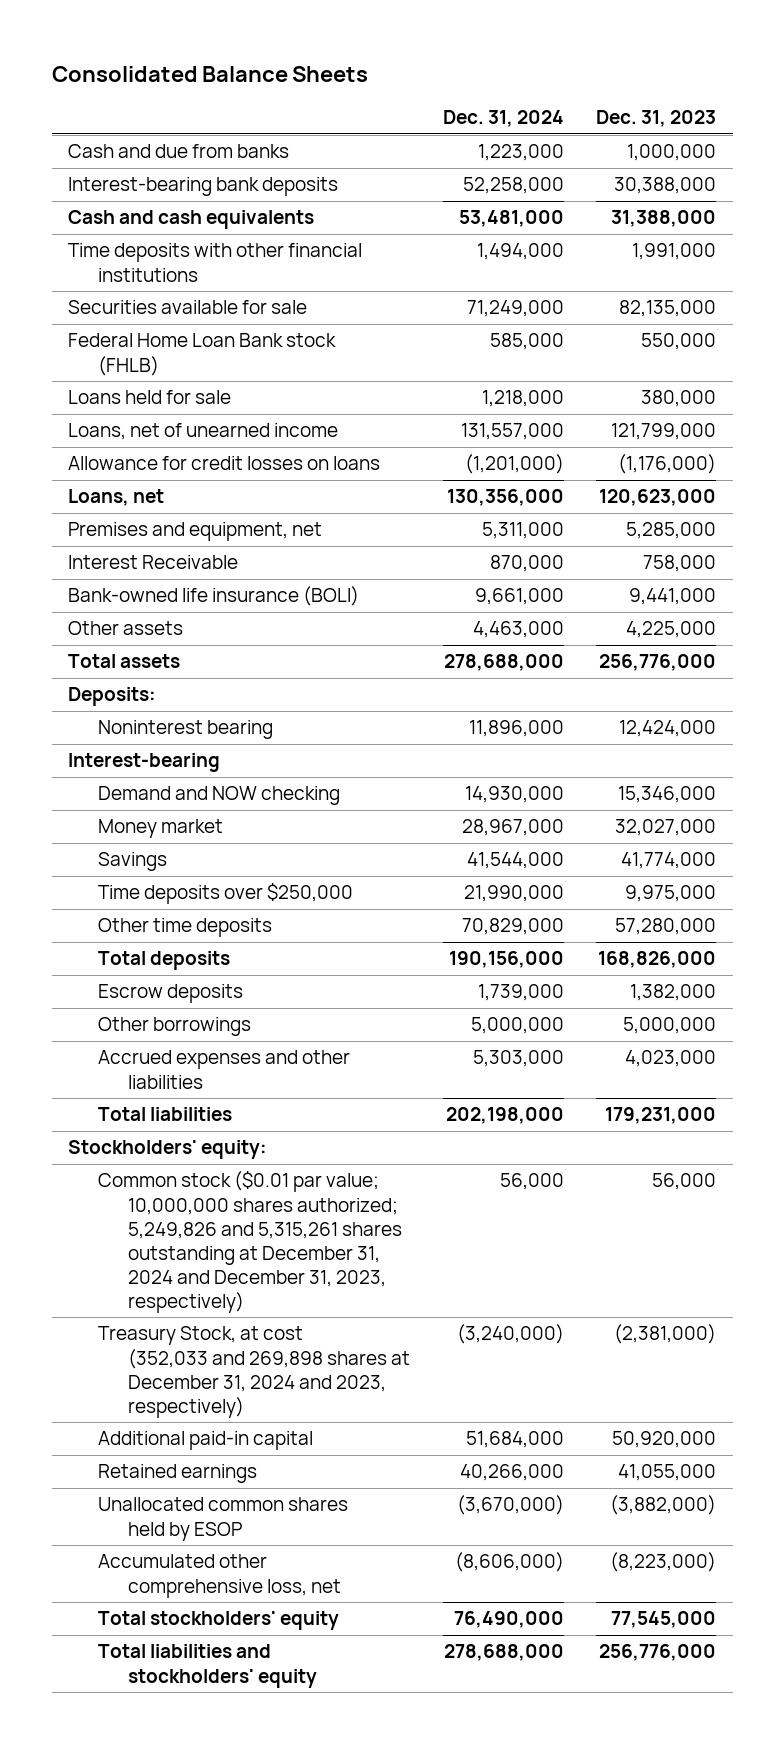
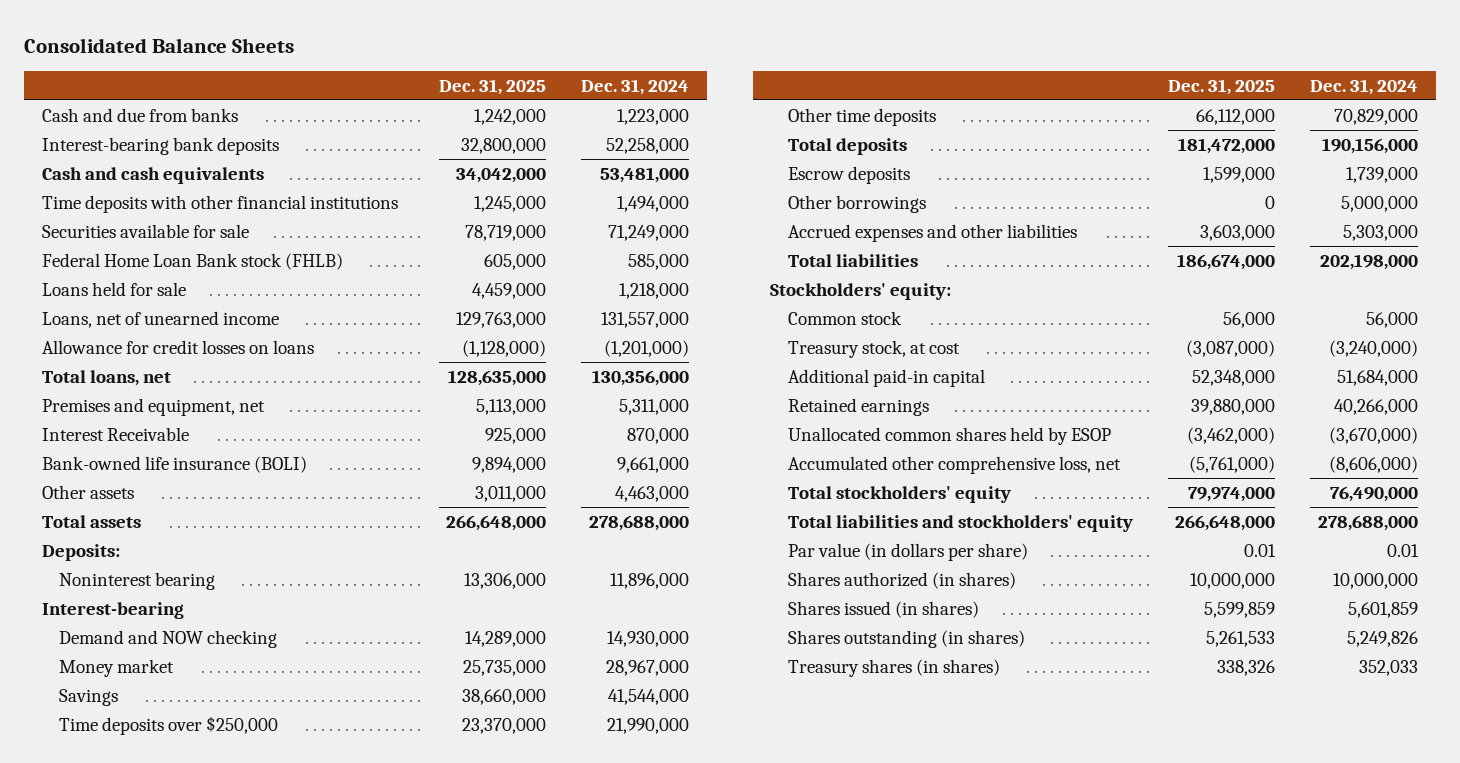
- | Dec. 31, 2024 | Dec. 31, 2023
+ | Dec. 31, 2025 | Dec. 31, 2024
- Loans, net | 130,356,000 | 120,623,000
+ Total loans, net | 128,635,000 | 130,356,000
- Common stock ($0.01 par value; 10,000,000 shares authorized; 5,249,826 and 5,315,261 shares outstanding at December 31, 2024 and December 31, 2023, respectively) | 56,000 | 56,000
- Treasury Stock, at cost (352,033 and 269,898 shares at December 31, 2024 and 2023, respectively) | (3,240,000) | (2,381,000)
+ Common stock | 56,000 | 56,000
+ Treasury stock, at cost | (3,087,000) | (3,240,000)
+ Par value (in dollars per share) | 0.01 | 0.01
+ Shares authorized (in shares) | 10,000,000 | 10,000,000
+ Shares issued (in shares) | 5,599,859 | 5,601,859
+ Shares outstanding (in shares) | 5,261,533 | 5,249,826
+ Treasury shares (in shares) | 338,326 | 352,033

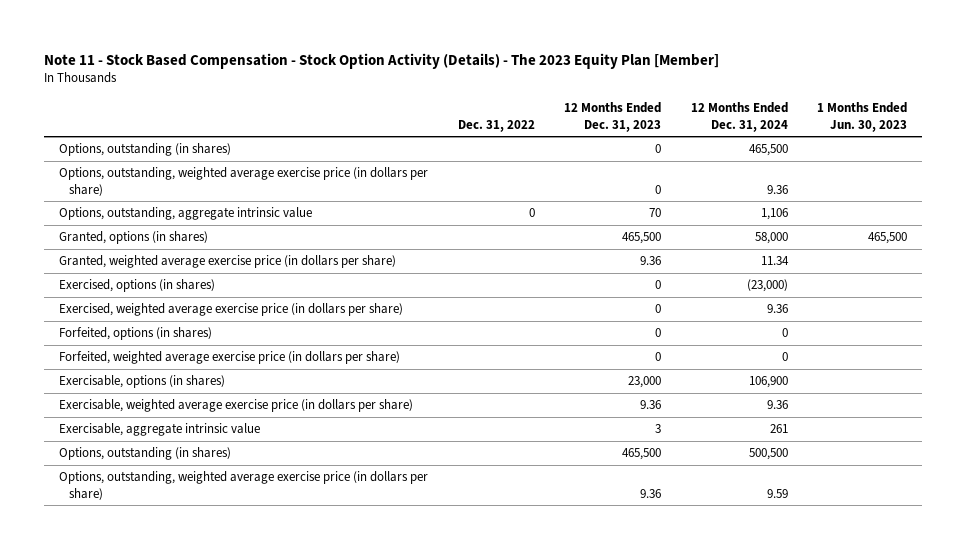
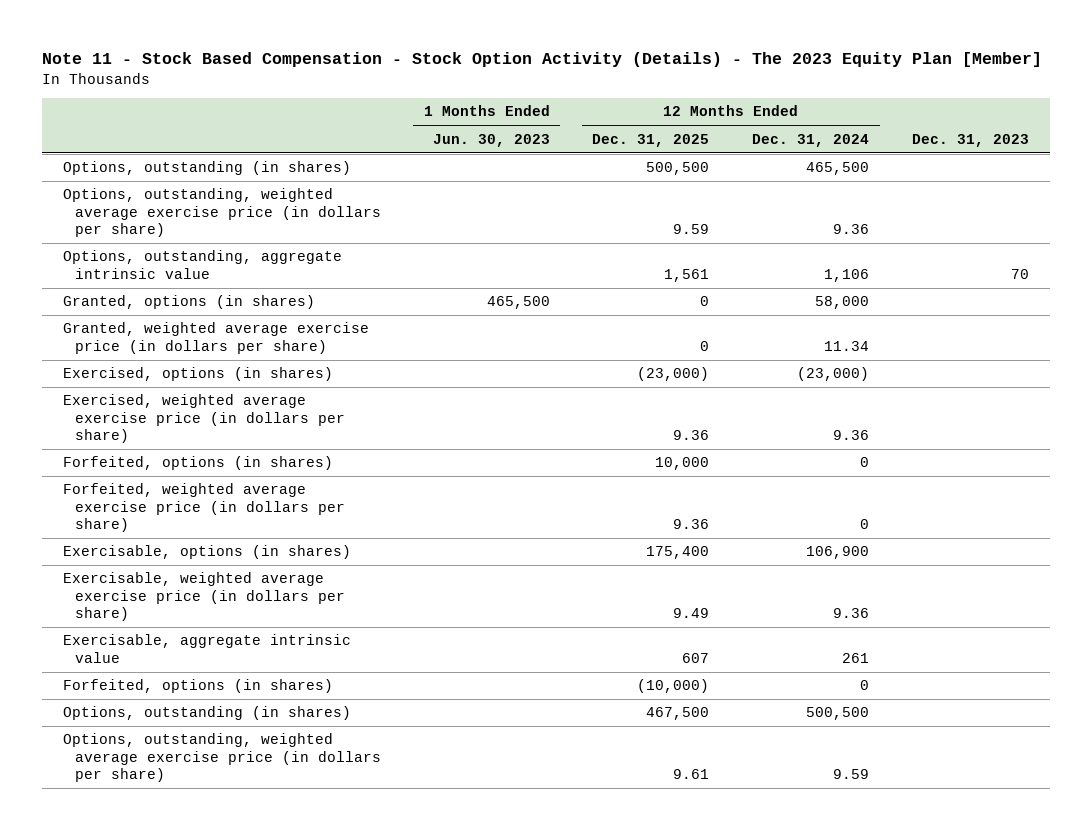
- | Dec. 31, 2022 | 12 Months Ended Dec. 31, 2023 | 12 Months Ended Dec. 31, 2024 | 1 Months Ended Jun. 30, 2023
+ | 1 Months Ended Jun. 30, 2023 | 12 Months Ended Dec. 31, 2025 | 12 Months Ended Dec. 31, 2024 | Dec. 31, 2023
+ Forfeited, options (in shares) | | (10,000) | 0 |

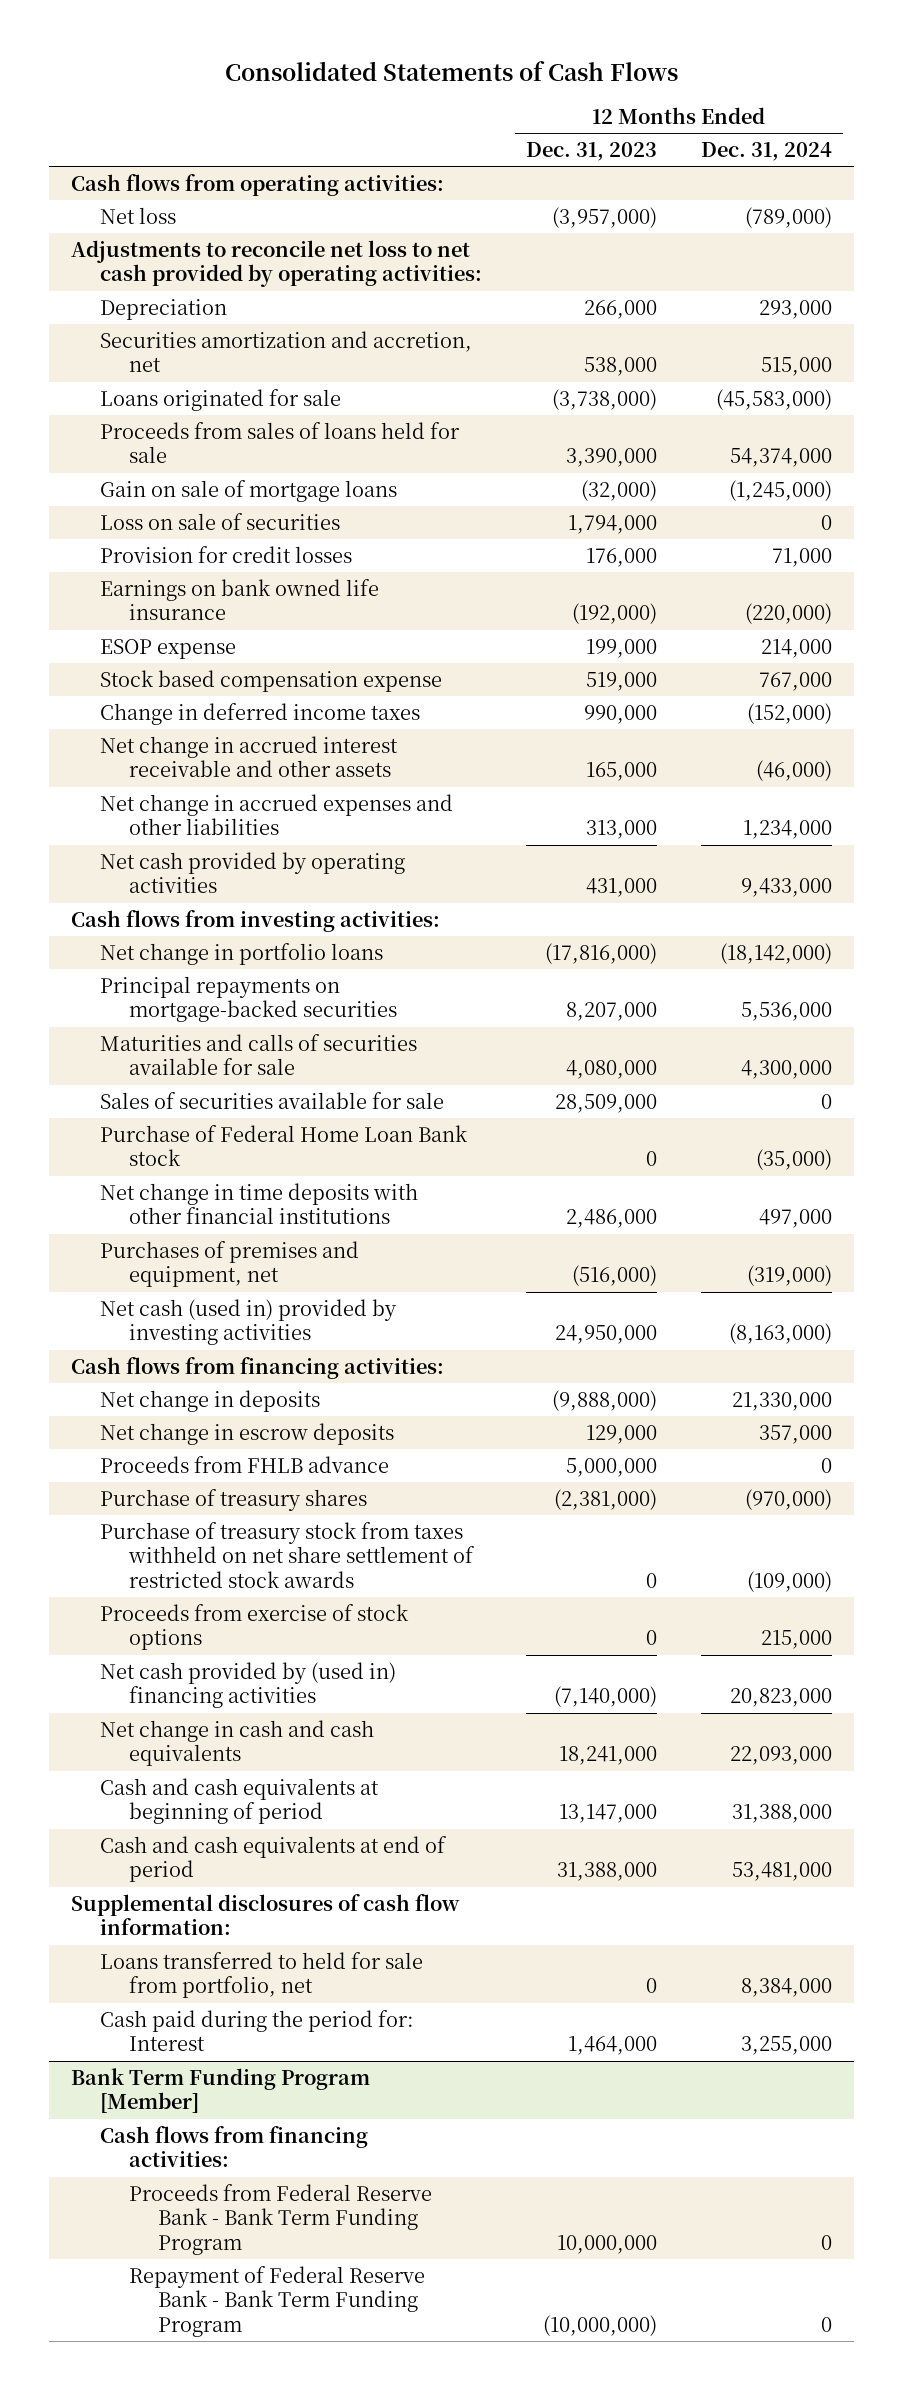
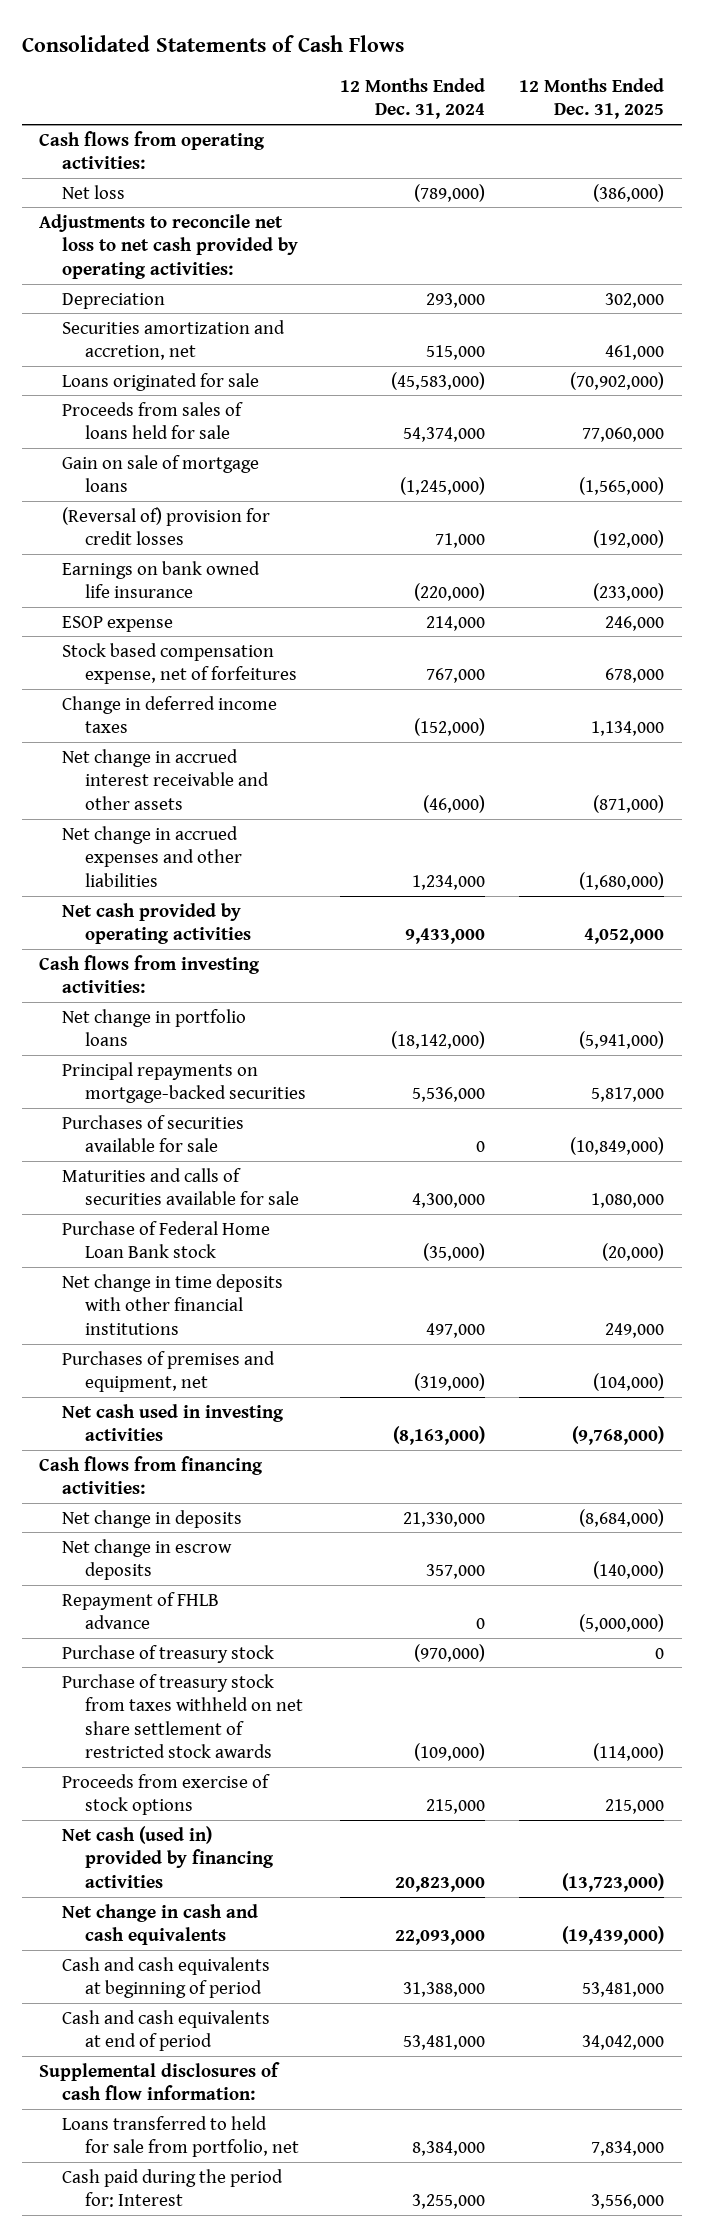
- | 12 Months Ended Dec. 31, 2023 | 12 Months Ended Dec. 31, 2024
+ | 12 Months Ended Dec. 31, 2024 | 12 Months Ended Dec. 31, 2025
- Loss on sale of securities | 1,794,000 | 0
- Provision for credit losses | 176,000 | 71,000
+ (Reversal of) provision for credit losses | 71,000 | (192,000)
- Stock based compensation expense | 519,000 | 767,000
+ Stock based compensation expense, net of forfeitures | 767,000 | 678,000
+ Purchases of securities available for sale | 0 | (10,849,000)
- Sales of securities available for sale | 28,509,000 | 0
- Net cash (used in) provided by investing activities | 24,950,000 | (8,163,000)
+ Net cash used in investing activities | (8,163,000) | (9,768,000)
- Proceeds from FHLB advance | 5,000,000 | 0
- Purchase of treasury shares | (2,381,000) | (970,000)
+ Repayment of FHLB advance | 0 | (5,000,000)
+ Purchase of treasury stock | (970,000) | 0
- Net cash provided by (used in) financing activities | (7,140,000) | 20,823,000
+ Net cash (used in) provided by financing activities | 20,823,000 | (13,723,000)
- Bank Term Funding Program [Member]
- Cash flows from financing activities:
- Proceeds from Federal Reserve Bank - Bank Term Funding Program | 10,000,000 | 0
- Repayment of Federal Reserve Bank - Bank Term Funding Program | (10,000,000) | 0

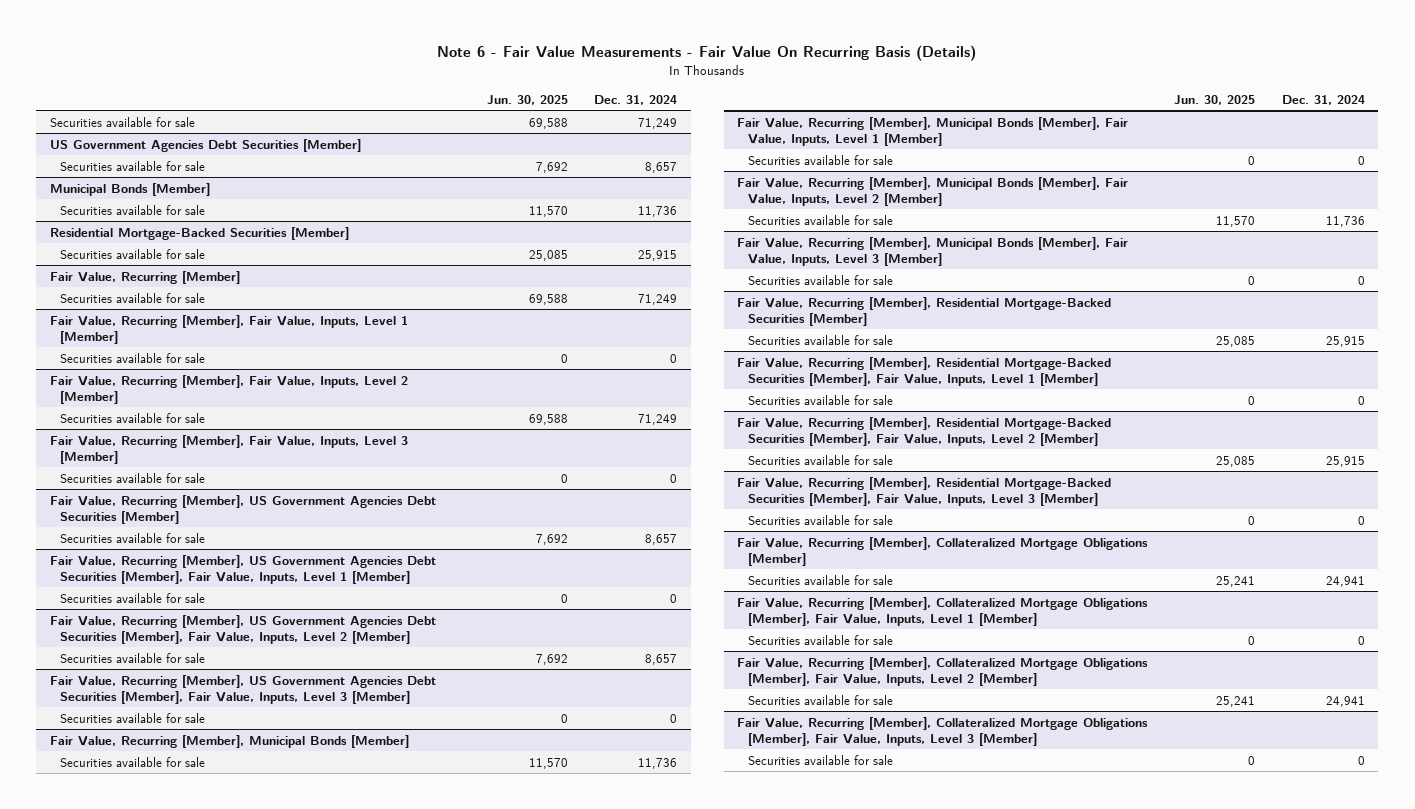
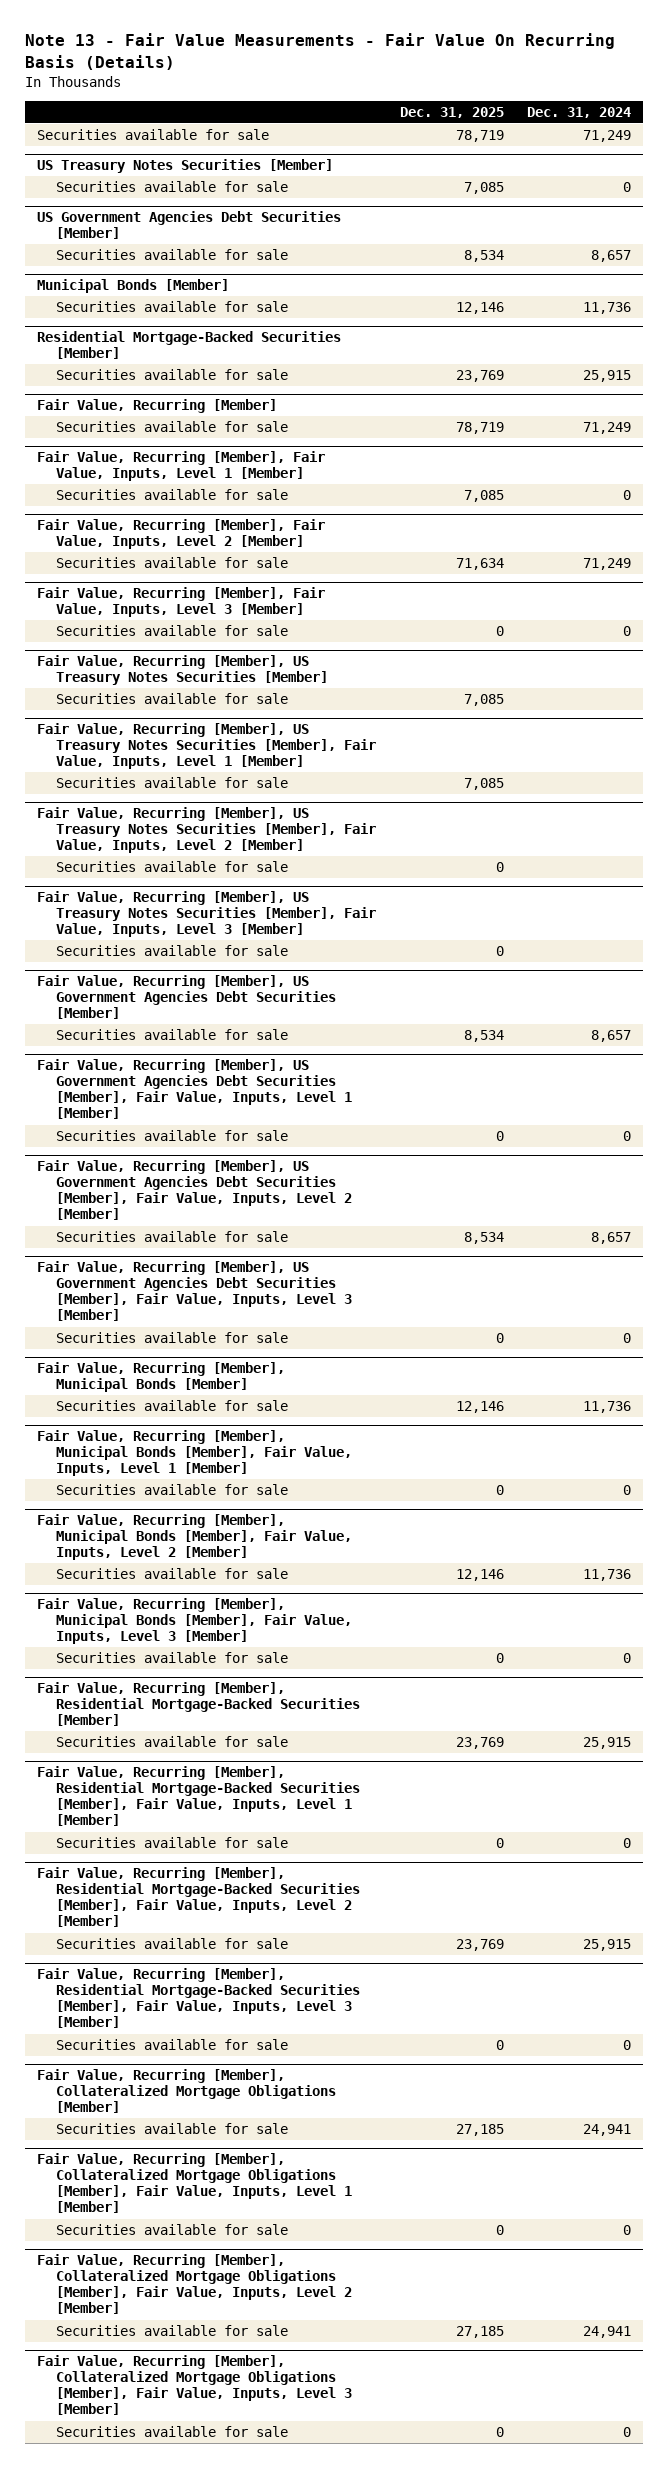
- Note 6 - Fair Value Measurements - Fair Value On Recurring Basis (Details)
+ Note 13 - Fair Value Measurements - Fair Value On Recurring Basis (Details)
- | Jun. 30, 2025 | Dec. 31, 2024
+ | Dec. 31, 2025 | Dec. 31, 2024
+ US Treasury Notes Securities [Member]
+ Securities available for sale | 7,085 | 0
+ Fair Value, Recurring [Member], US Treasury Notes Securities [Member]
+ Securities available for sale | 7,085 |
+ Fair Value, Recurring [Member], US Treasury Notes Securities [Member], Fair Value, Inputs, Level 1 [Member]
+ Securities available for sale | 7,085 |
+ Fair Value, Recurring [Member], US Treasury Notes Securities [Member], Fair Value, Inputs, Level 2 [Member]
+ Securities available for sale | 0 |
+ Fair Value, Recurring [Member], US Treasury Notes Securities [Member], Fair Value, Inputs, Level 3 [Member]
+ Securities available for sale | 0 |

